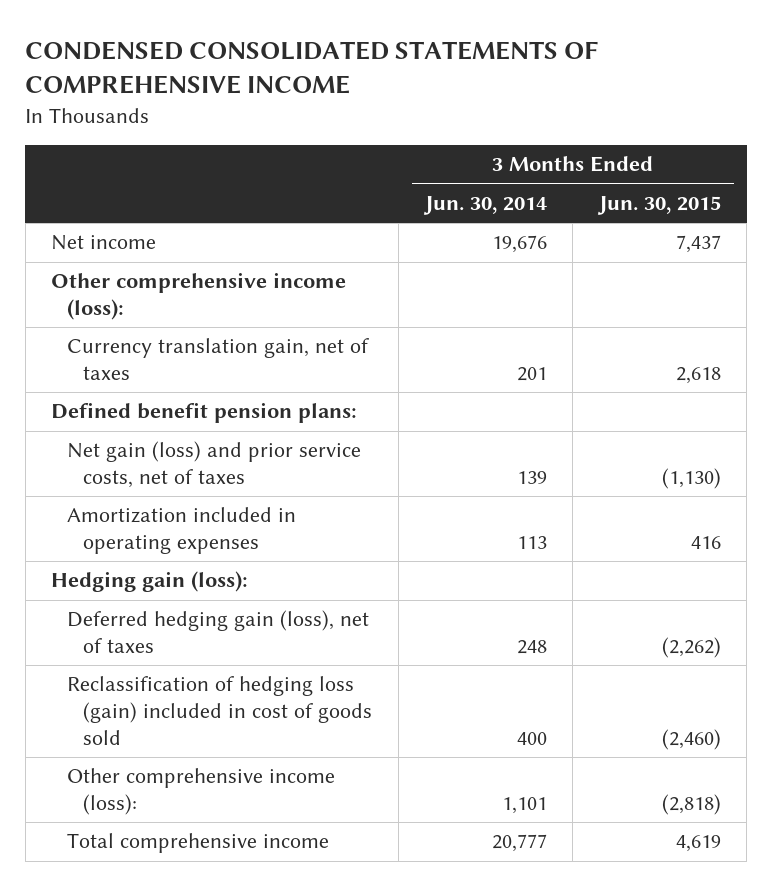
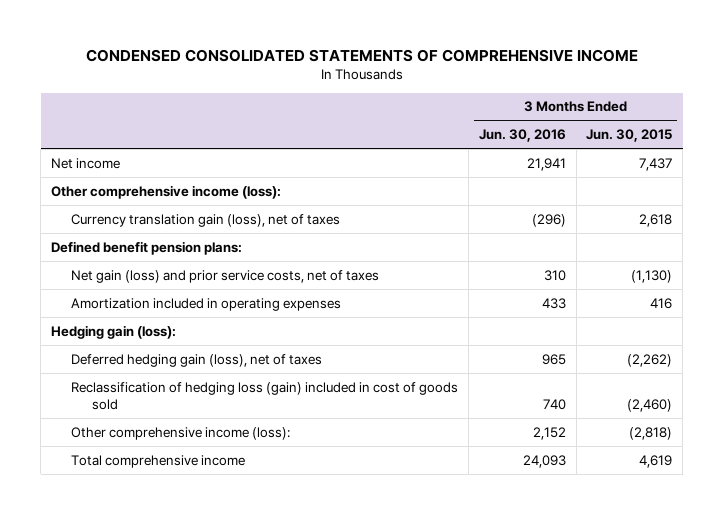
- | 3 Months Ended Jun. 30, 2014 | 3 Months Ended Jun. 30, 2015
+ | 3 Months Ended Jun. 30, 2016 | 3 Months Ended Jun. 30, 2015
- Currency translation gain, net of taxes | 201 | 2,618
+ Currency translation gain (loss), net of taxes | (296) | 2,618

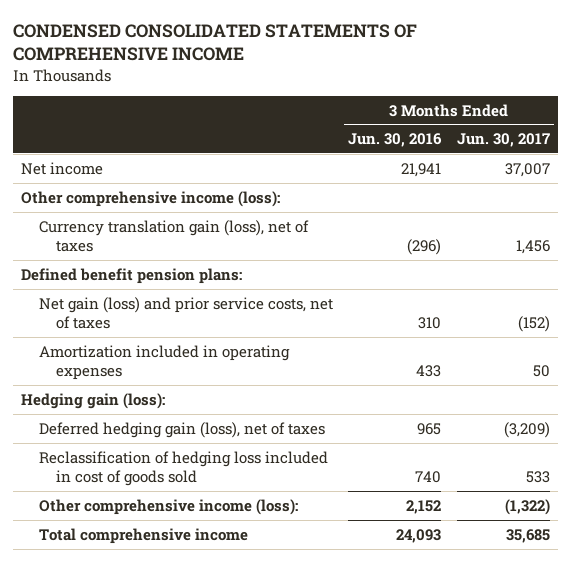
- | 3 Months Ended Jun. 30, 2016 | 3 Months Ended Jun. 30, 2015
+ | 3 Months Ended Jun. 30, 2016 | 3 Months Ended Jun. 30, 2017
- Reclassification of hedging loss (gain) included in cost of goods sold | 740 | (2,460)
+ Reclassification of hedging loss included in cost of goods sold | 740 | 533

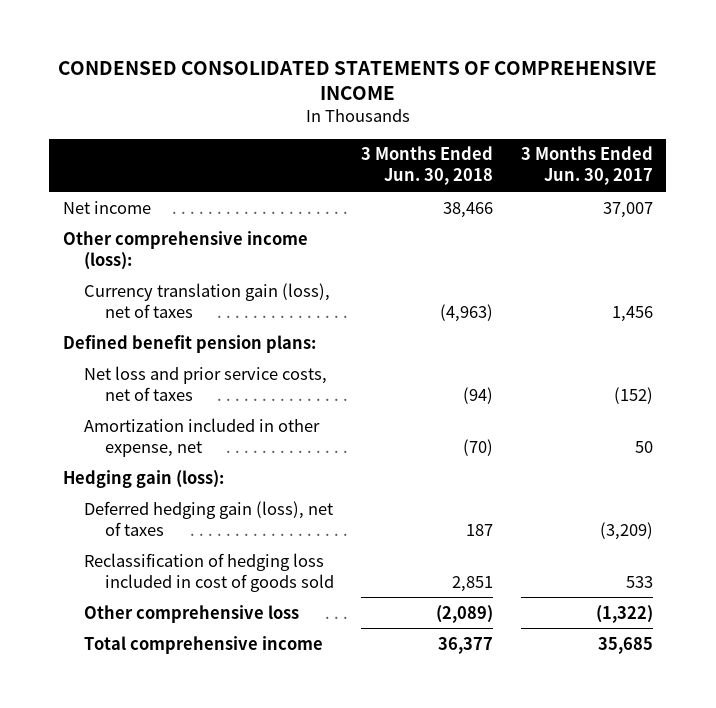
- | 3 Months Ended Jun. 30, 2016 | 3 Months Ended Jun. 30, 2017
+ | 3 Months Ended Jun. 30, 2018 | 3 Months Ended Jun. 30, 2017
- Net gain (loss) and prior service costs, net of taxes | 310 | (152)
- Amortization included in operating expenses | 433 | 50
+ Net loss and prior service costs, net of taxes | (94) | (152)
+ Amortization included in other expense, net | (70) | 50
- Other comprehensive income (loss): | 2,152 | (1,322)
+ Other comprehensive loss | (2,089) | (1,322)

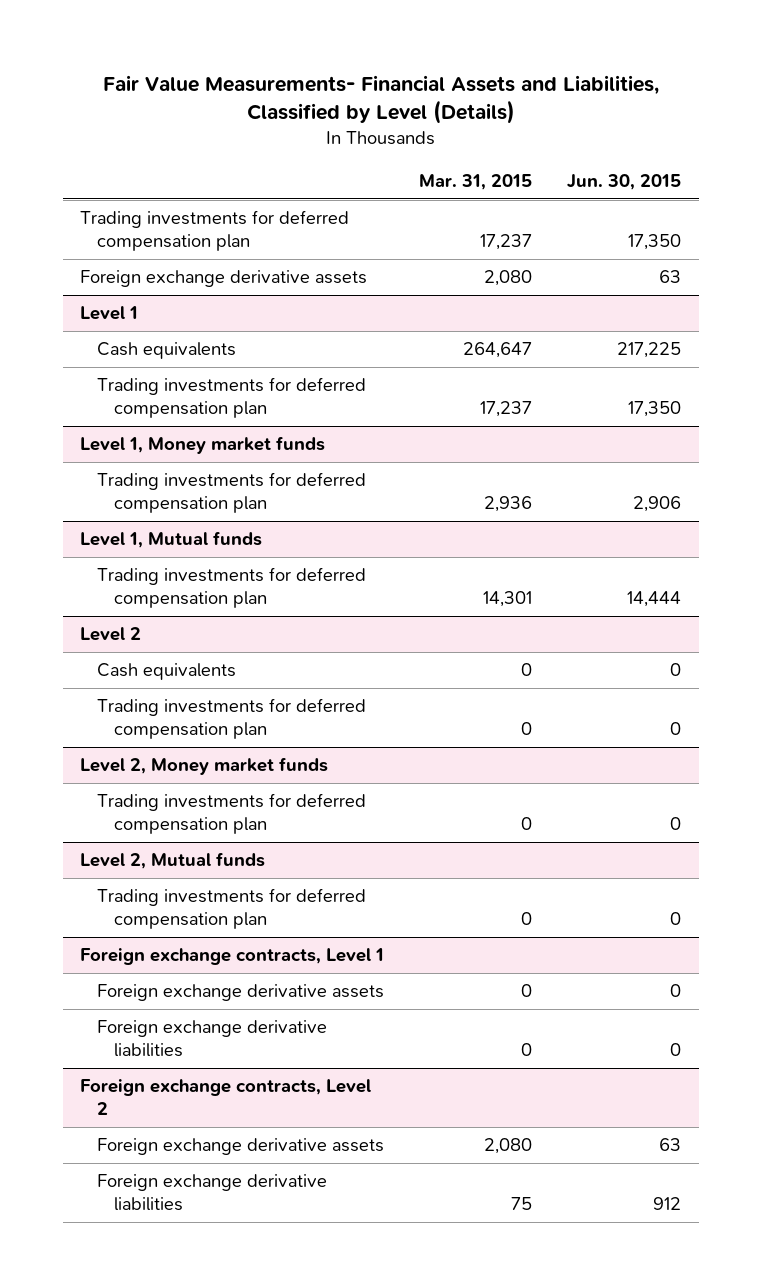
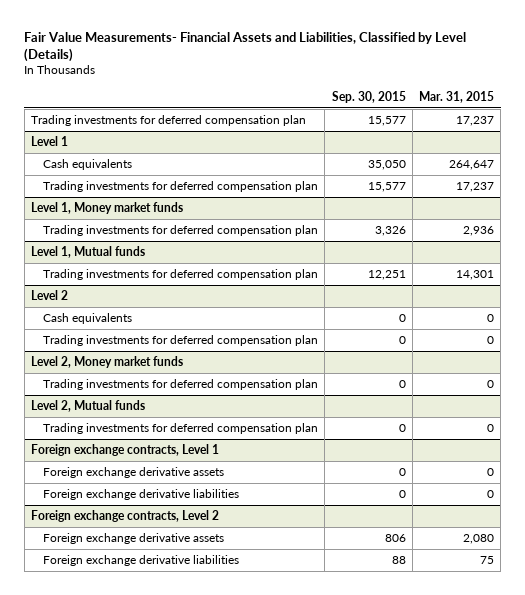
- | Mar. 31, 2015 | Jun. 30, 2015
+ | Sep. 30, 2015 | Mar. 31, 2015
- Foreign exchange derivative assets | 2,080 | 63

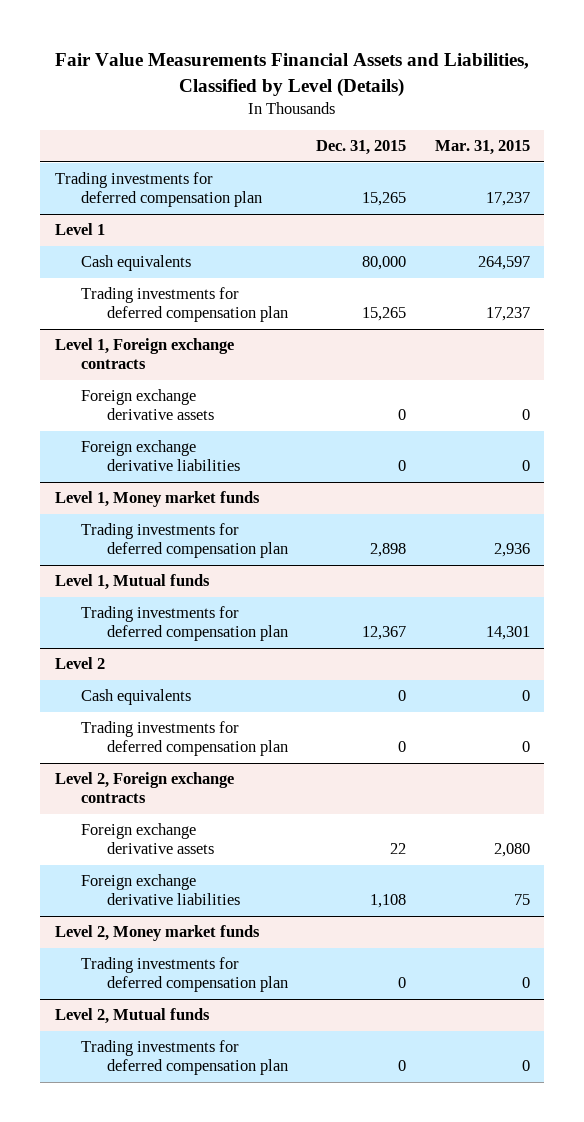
- Fair Value Measurements- Financial Assets and Liabilities, Classified by Level (Details)
+ Fair Value Measurements Financial Assets and Liabilities, Classified by Level (Details)
- | Sep. 30, 2015 | Mar. 31, 2015
+ | Dec. 31, 2015 | Mar. 31, 2015
@ Level 1
- Cash equivalents | 35,050 | 264,647
+ Cash equivalents | 80,000 | 264,597
+ Level 1, Foreign exchange contracts
+ Foreign exchange derivative assets | 0 | 0
+ Foreign exchange derivative liabilities | 0 | 0
+ Level 2, Foreign exchange contracts
+ Foreign exchange derivative assets | 22 | 2,080
+ Foreign exchange derivative liabilities | 1,108 | 75
- Foreign exchange contracts, Level 1
- Foreign exchange derivative assets | 0 | 0
- Foreign exchange derivative liabilities | 0 | 0
- Foreign exchange contracts, Level 2
- Foreign exchange derivative assets | 806 | 2,080
- Foreign exchange derivative liabilities | 88 | 75

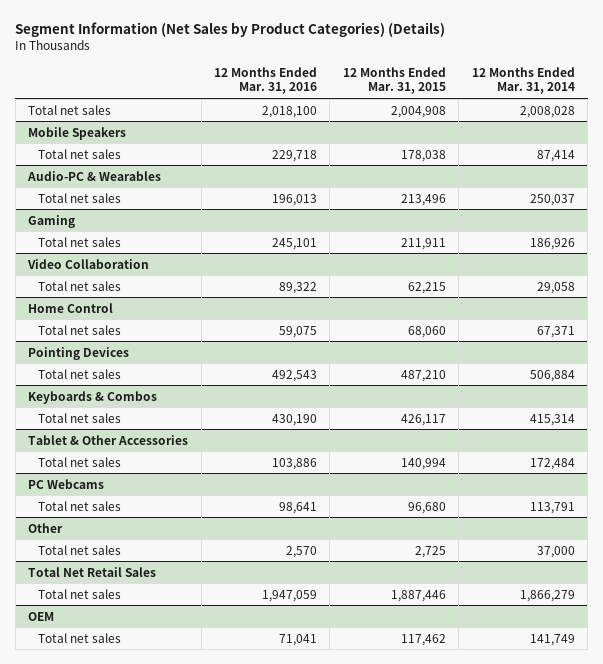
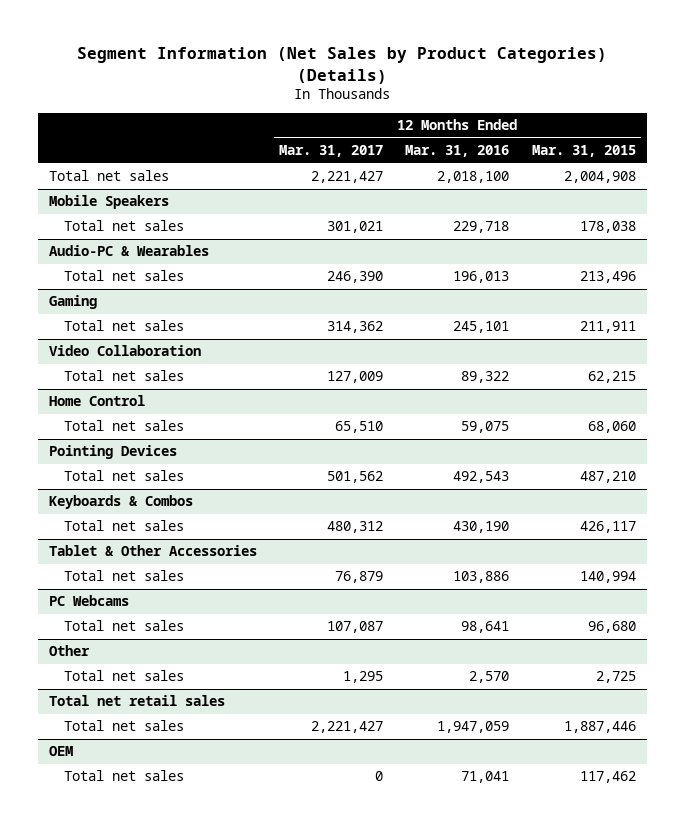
- | 12 Months Ended Mar. 31, 2016 | 12 Months Ended Mar. 31, 2015 | 12 Months Ended Mar. 31, 2014
+ | 12 Months Ended Mar. 31, 2017 | 12 Months Ended Mar. 31, 2016 | 12 Months Ended Mar. 31, 2015
- Total Net Retail Sales
+ Total net retail sales

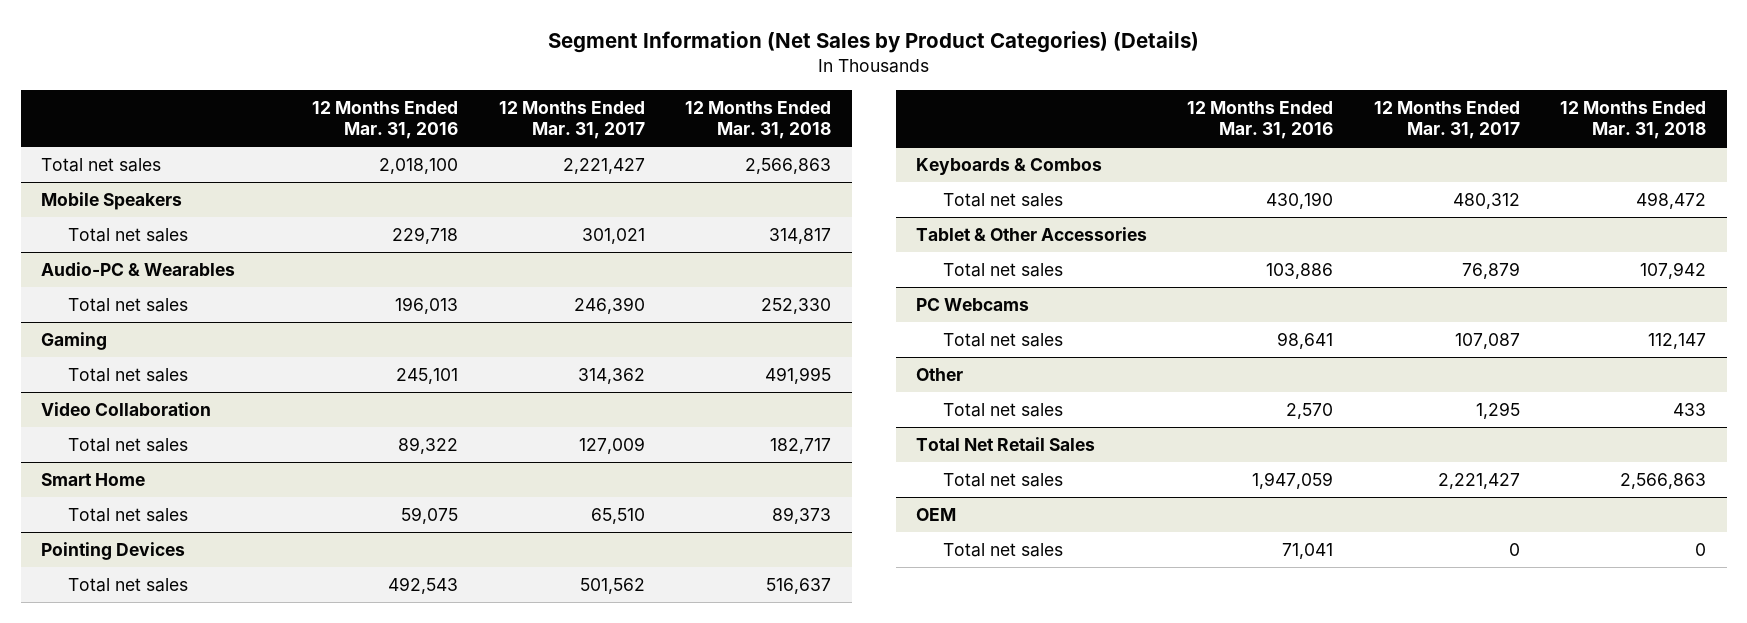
- | 12 Months Ended Mar. 31, 2017 | 12 Months Ended Mar. 31, 2016 | 12 Months Ended Mar. 31, 2015
+ | 12 Months Ended Mar. 31, 2016 | 12 Months Ended Mar. 31, 2017 | 12 Months Ended Mar. 31, 2018
- Home Control
+ Smart Home
- Total net retail sales
+ Total Net Retail Sales

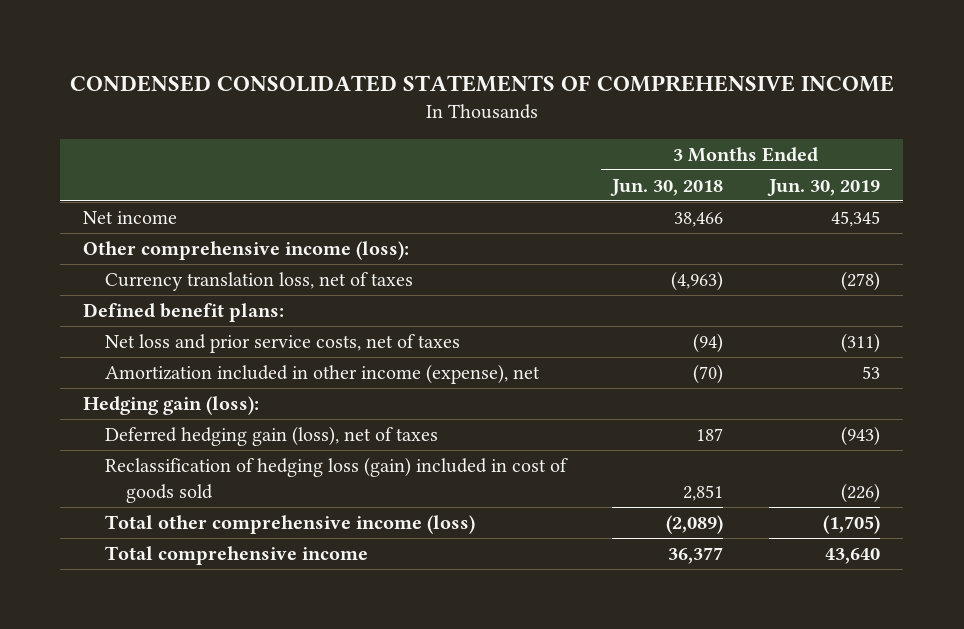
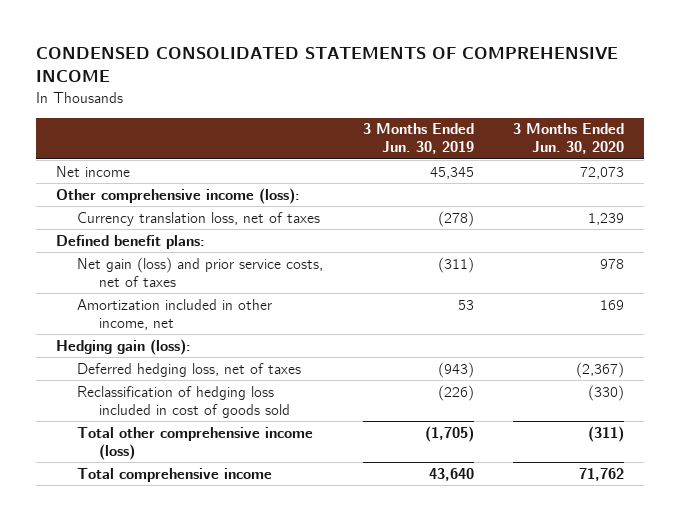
- | 3 Months Ended Jun. 30, 2018 | 3 Months Ended Jun. 30, 2019
+ | 3 Months Ended Jun. 30, 2019 | 3 Months Ended Jun. 30, 2020
- Net loss and prior service costs, net of taxes | (94) | (311)
- Amortization included in other income (expense), net | (70) | 53
+ Net gain (loss) and prior service costs, net of taxes | (311) | 978
+ Amortization included in other income, net | 53 | 169
- Deferred hedging gain (loss), net of taxes | 187 | (943)
- Reclassification of hedging loss (gain) included in cost of goods sold | 2,851 | (226)
+ Deferred hedging loss, net of taxes | (943) | (2,367)
+ Reclassification of hedging loss included in cost of goods sold | (226) | (330)

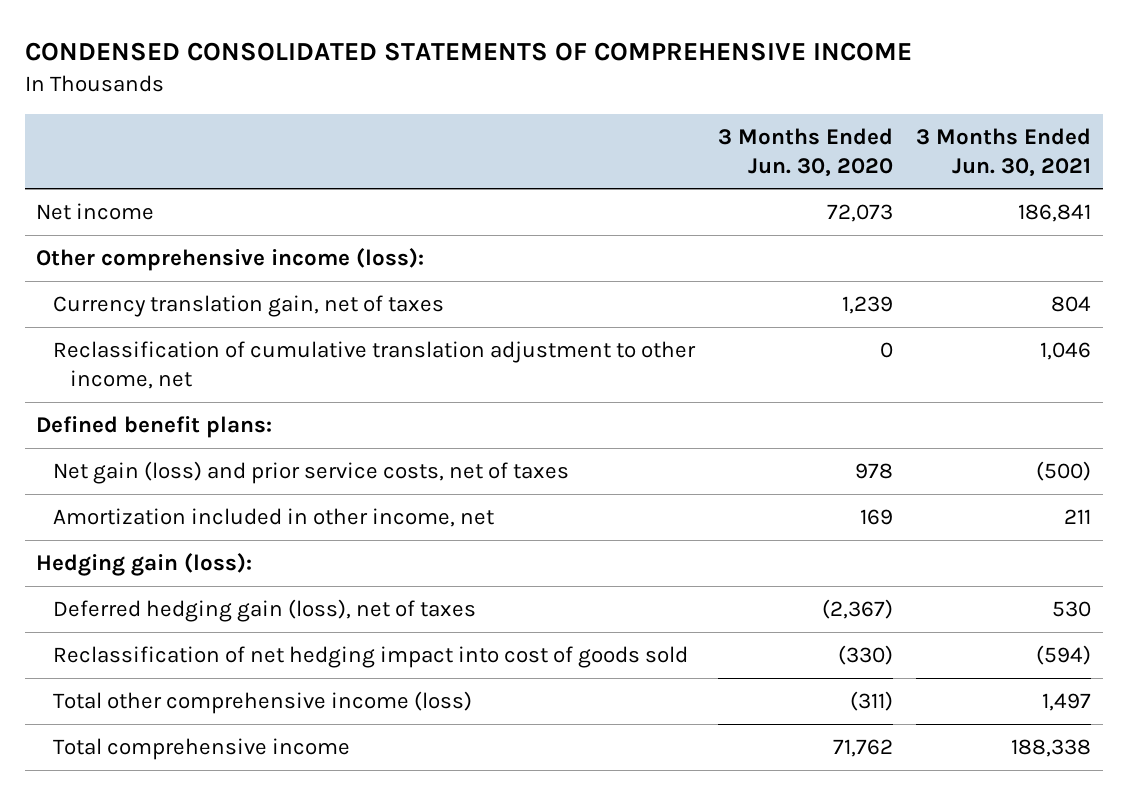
- | 3 Months Ended Jun. 30, 2019 | 3 Months Ended Jun. 30, 2020
+ | 3 Months Ended Jun. 30, 2020 | 3 Months Ended Jun. 30, 2021
- Currency translation loss, net of taxes | (278) | 1,239
+ Currency translation gain, net of taxes | 1,239 | 804
+ Reclassification of cumulative translation adjustment to other income, net | 0 | 1,046
- Deferred hedging loss, net of taxes | (943) | (2,367)
- Reclassification of hedging loss included in cost of goods sold | (226) | (330)
+ Deferred hedging gain (loss), net of taxes | (2,367) | 530
+ Reclassification of net hedging impact into cost of goods sold | (330) | (594)

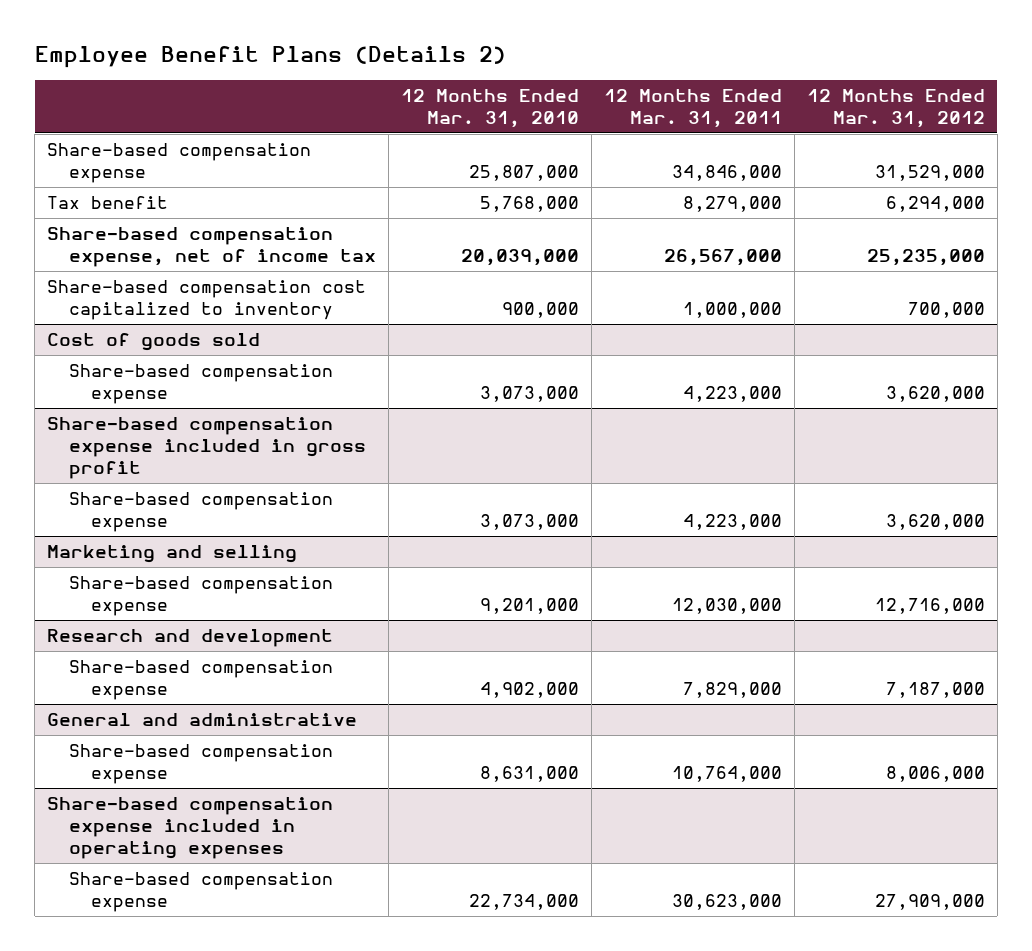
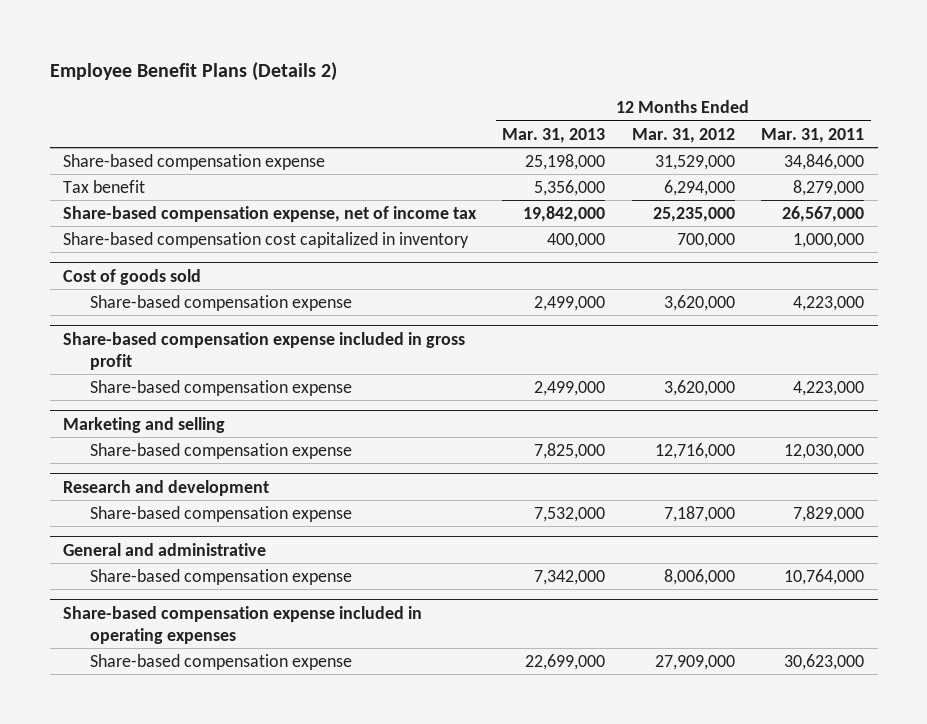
- | 12 Months Ended Mar. 31, 2010 | 12 Months Ended Mar. 31, 2011 | 12 Months Ended Mar. 31, 2012
+ | 12 Months Ended Mar. 31, 2013 | 12 Months Ended Mar. 31, 2012 | 12 Months Ended Mar. 31, 2011
- Share-based compensation cost capitalized to inventory | 900,000 | 1,000,000 | 700,000
+ Share-based compensation cost capitalized in inventory | 400,000 | 700,000 | 1,000,000

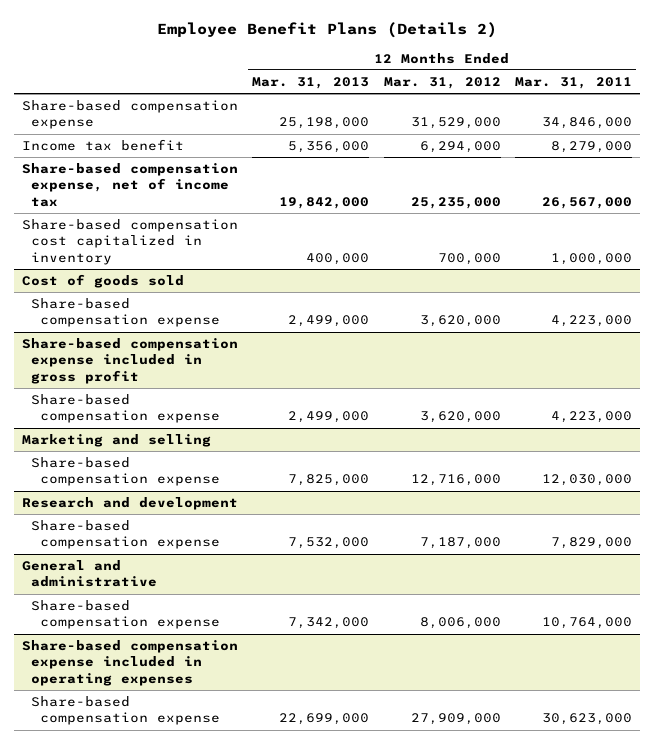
- Tax benefit | 5,356,000 | 6,294,000 | 8,279,000
+ Income tax benefit | 5,356,000 | 6,294,000 | 8,279,000

